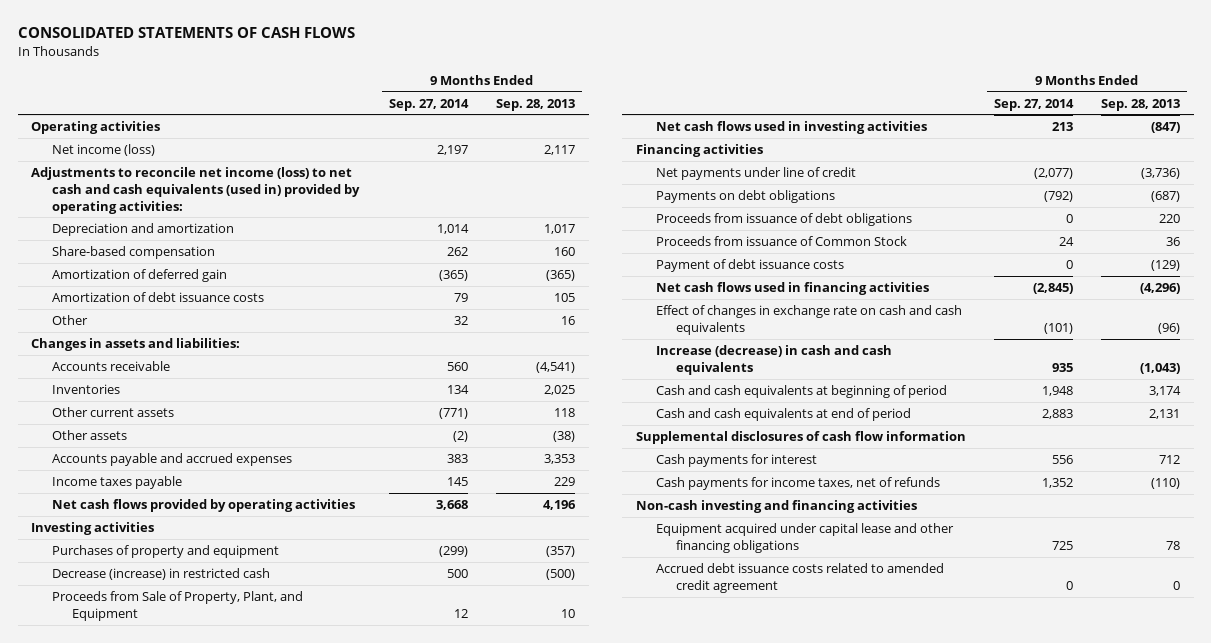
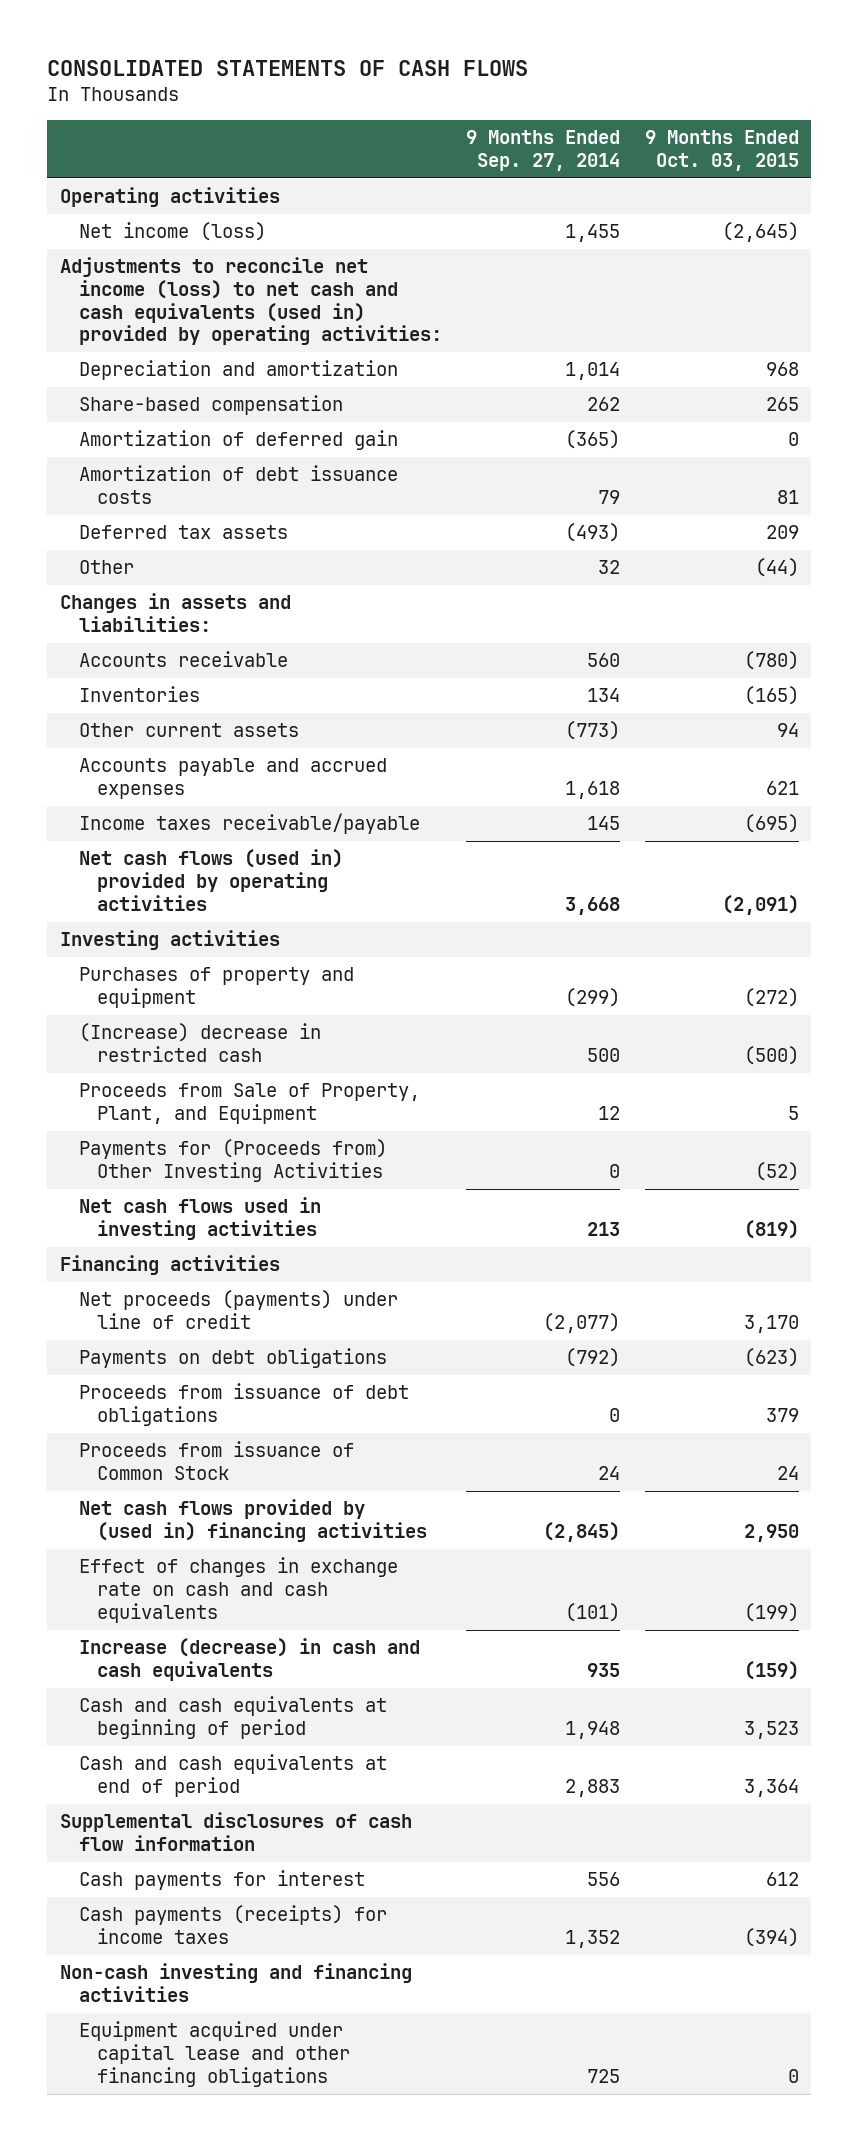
- | 9 Months Ended Sep. 27, 2014 | 9 Months Ended Sep. 28, 2013
+ | 9 Months Ended Sep. 27, 2014 | 9 Months Ended Oct. 03, 2015
- Net income (loss) | 2,197 | 2,117
+ Net income (loss) | 1,455 | (2,645)
+ Deferred tax assets | (493) | 209
- Other current assets | (771) | 118
- Other assets | (2) | (38)
- Accounts payable and accrued expenses | 383 | 3,353
- Income taxes payable | 145 | 229
- Net cash flows provided by operating activities | 3,668 | 4,196
+ Other current assets | (773) | 94
+ Accounts payable and accrued expenses | 1,618 | 621
+ Income taxes receivable/payable | 145 | (695)
+ Net cash flows (used in) provided by operating activities | 3,668 | (2,091)
- Decrease (increase) in restricted cash | 500 | (500)
+ (Increase) decrease in restricted cash | 500 | (500)
+ Payments for (Proceeds from) Other Investing Activities | 0 | (52)
- Net payments under line of credit | (2,077) | (3,736)
+ Net proceeds (payments) under line of credit | (2,077) | 3,170
- Payment of debt issuance costs | 0 | (129)
- Net cash flows used in financing activities | (2,845) | (4,296)
+ Net cash flows provided by (used in) financing activities | (2,845) | 2,950
- Cash payments for income taxes, net of refunds | 1,352 | (110)
+ Cash payments (receipts) for income taxes | 1,352 | (394)
- Accrued debt issuance costs related to amended credit agreement | 0 | 0

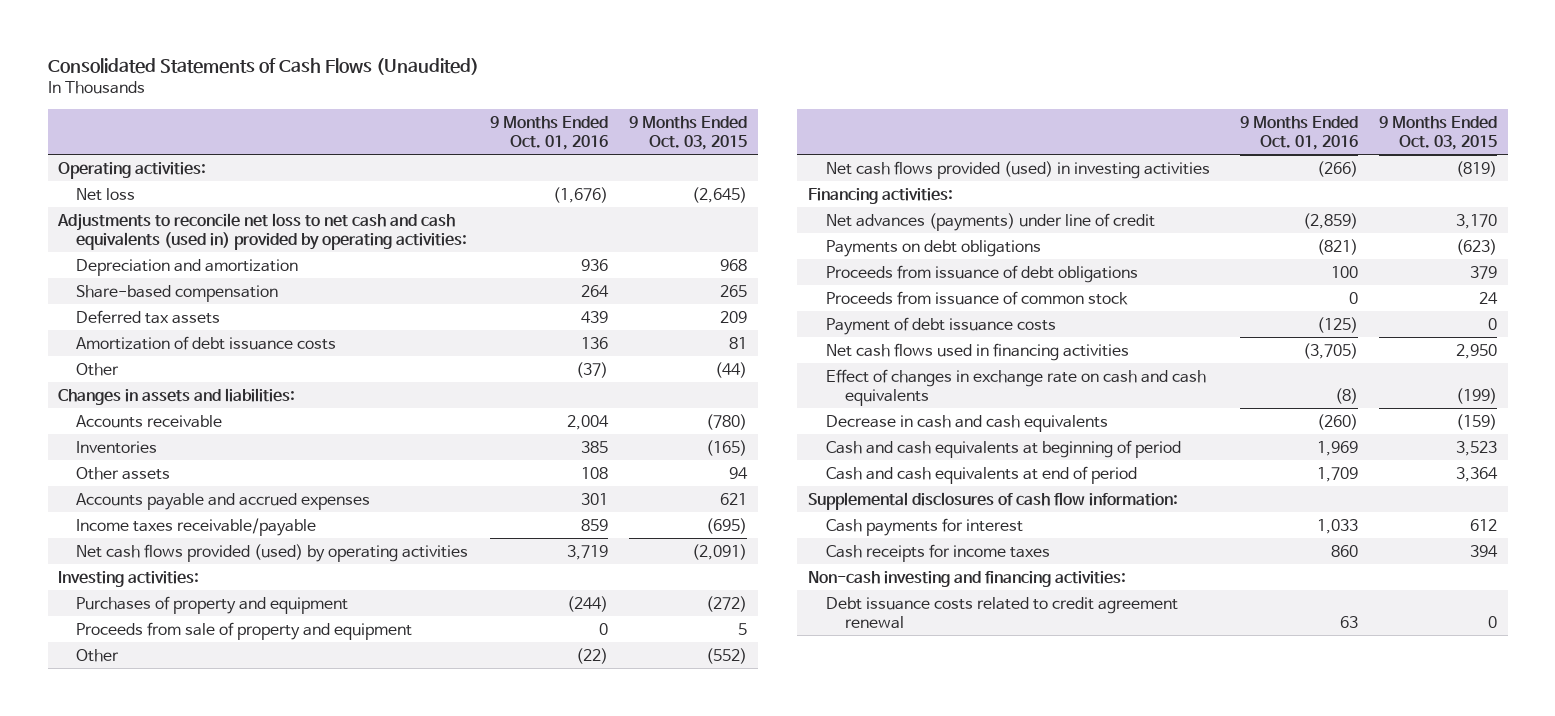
- CONSOLIDATED STATEMENTS OF CASH FLOWS
+ Consolidated Statements of Cash Flows (Unaudited)
- | 9 Months Ended Sep. 27, 2014 | 9 Months Ended Oct. 03, 2015
+ | 9 Months Ended Oct. 01, 2016 | 9 Months Ended Oct. 03, 2015
- Operating activities
- Net income (loss) | 1,455 | (2,645)
- Adjustments to reconcile net income (loss) to net cash and cash equivalents (used in) provided by operating activities:
+ Operating activities:
+ Net loss | (1,676) | (2,645)
+ Adjustments to reconcile net loss to net cash and cash equivalents (used in) provided by operating activities:
- Amortization of deferred gain | (365) | 0
moved down: Amortization of debt issuance costs | 136 | 81
- Other current assets | (773) | 94
+ Other assets | 108 | 94
- Net cash flows (used in) provided by operating activities | 3,668 | (2,091)
- Investing activities
+ Net cash flows provided (used) by operating activities | 3,719 | (2,091)
+ Investing activities:
- (Increase) decrease in restricted cash | 500 | (500)
- Proceeds from Sale of Property, Plant, and Equipment | 12 | 5
- Payments for (Proceeds from) Other Investing Activities | 0 | (52)
- Net cash flows used in investing activities | 213 | (819)
- Financing activities
- Net proceeds (payments) under line of credit | (2,077) | 3,170
+ Proceeds from sale of property and equipment | 0 | 5
+ Other | (22) | (552)
+ Net cash flows provided (used) in investing activities | (266) | (819)
+ Financing activities:
+ Net advances (payments) under line of credit | (2,859) | 3,170
- Proceeds from issuance of Common Stock | 24 | 24
- Net cash flows provided by (used in) financing activities | (2,845) | 2,950
+ Proceeds from issuance of common stock | 0 | 24
+ Payment of debt issuance costs | (125) | 0
+ Net cash flows used in financing activities | (3,705) | 2,950
- Increase (decrease) in cash and cash equivalents | 935 | (159)
+ Decrease in cash and cash equivalents | (260) | (159)
- Supplemental disclosures of cash flow information
+ Supplemental disclosures of cash flow information:
- Cash payments (receipts) for income taxes | 1,352 | (394)
- Non-cash investing and financing activities
- Equipment acquired under capital lease and other financing obligations | 725 | 0
+ Cash receipts for income taxes | 860 | 394
+ Non-cash investing and financing activities:
+ Debt issuance costs related to credit agreement renewal | 63 | 0

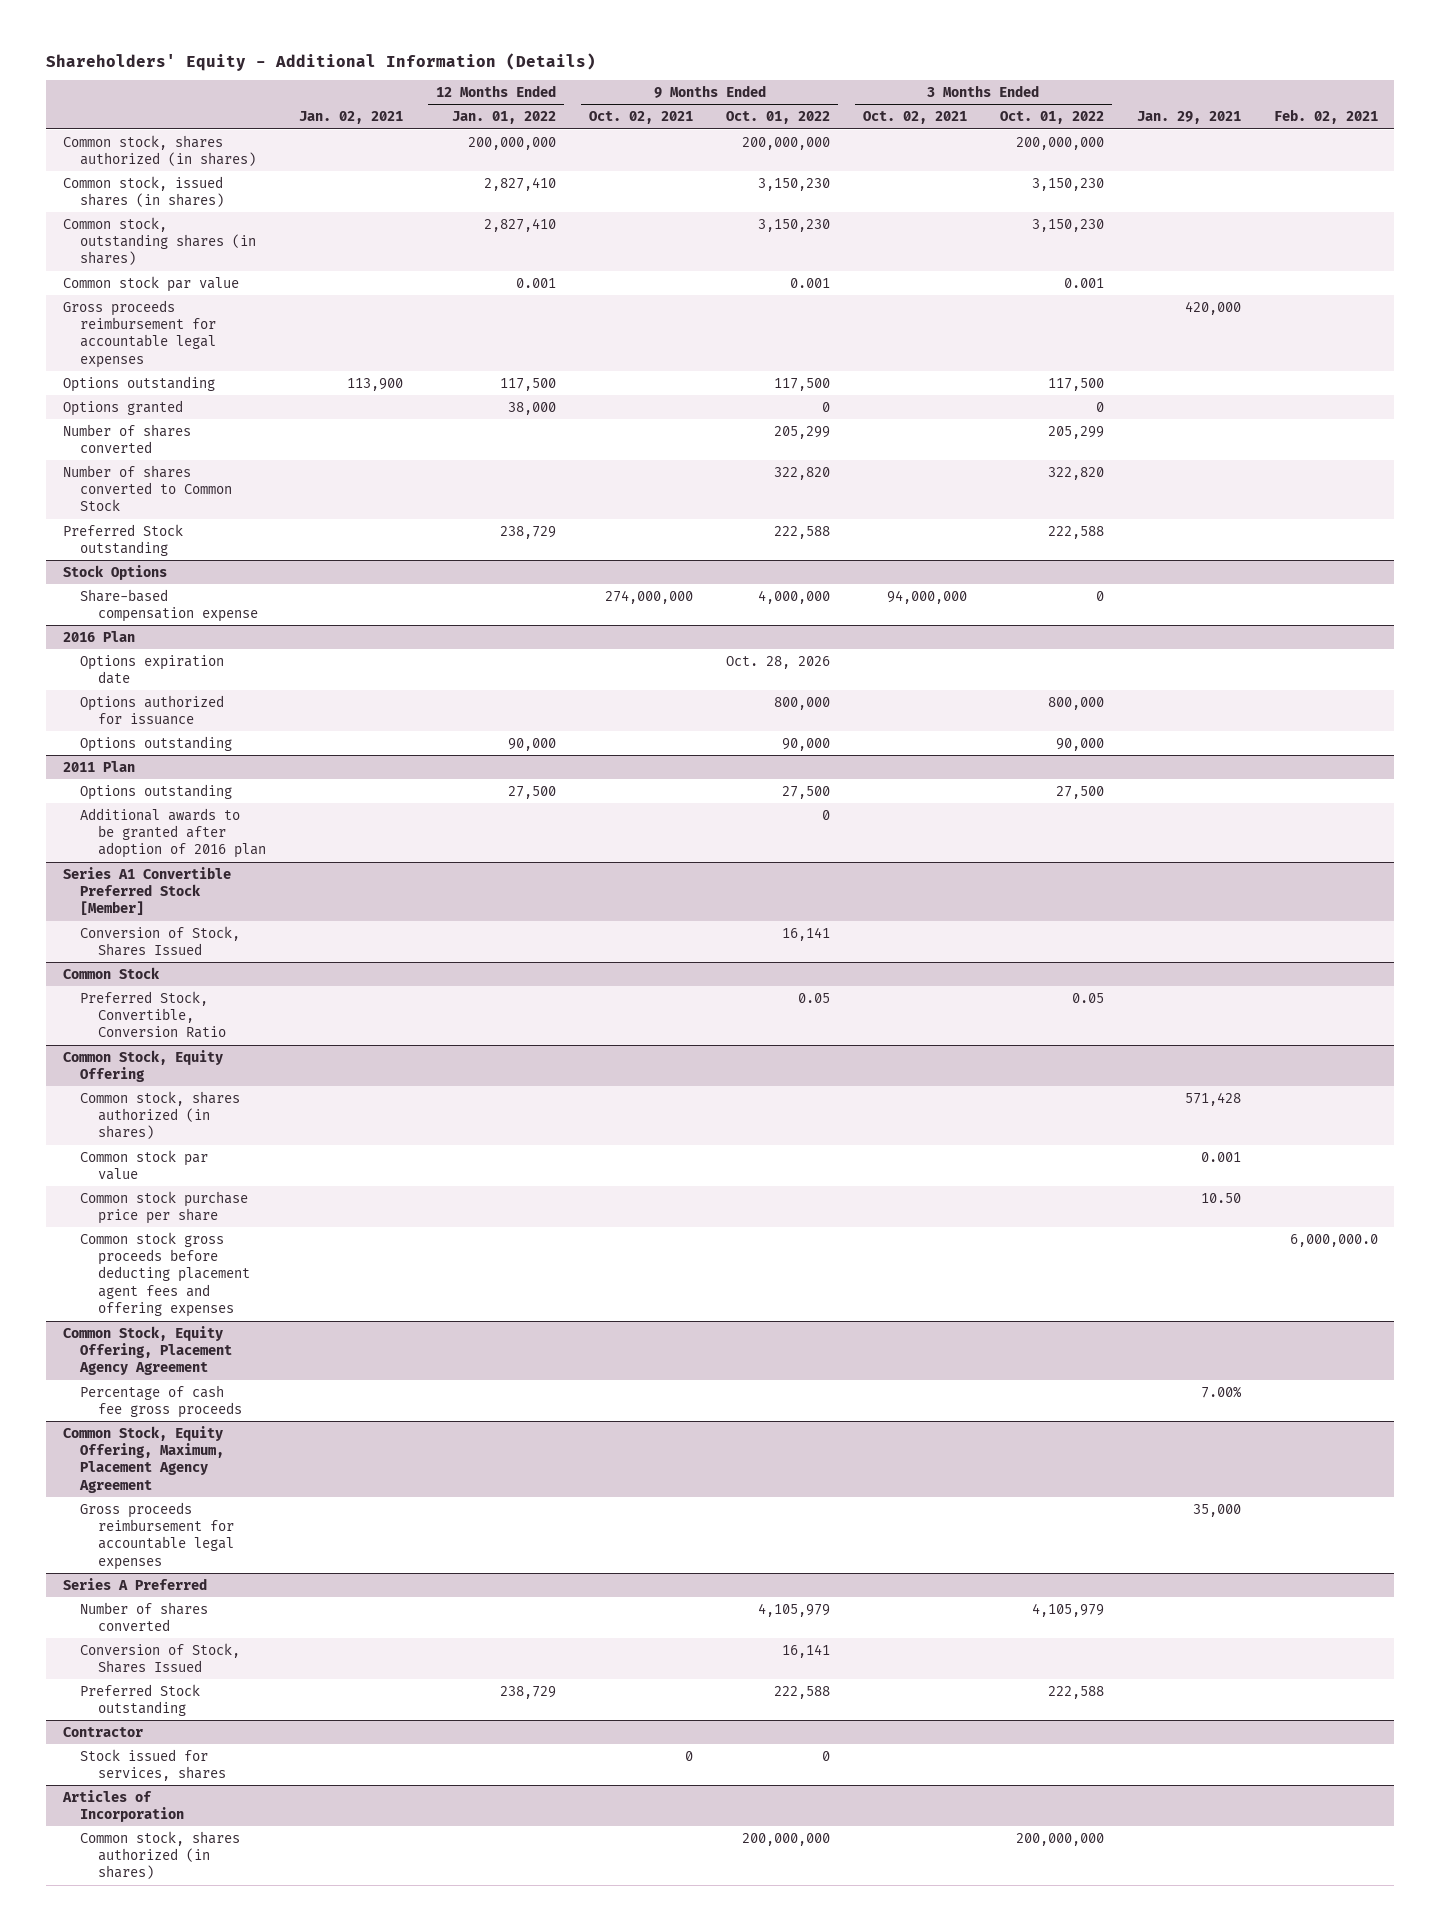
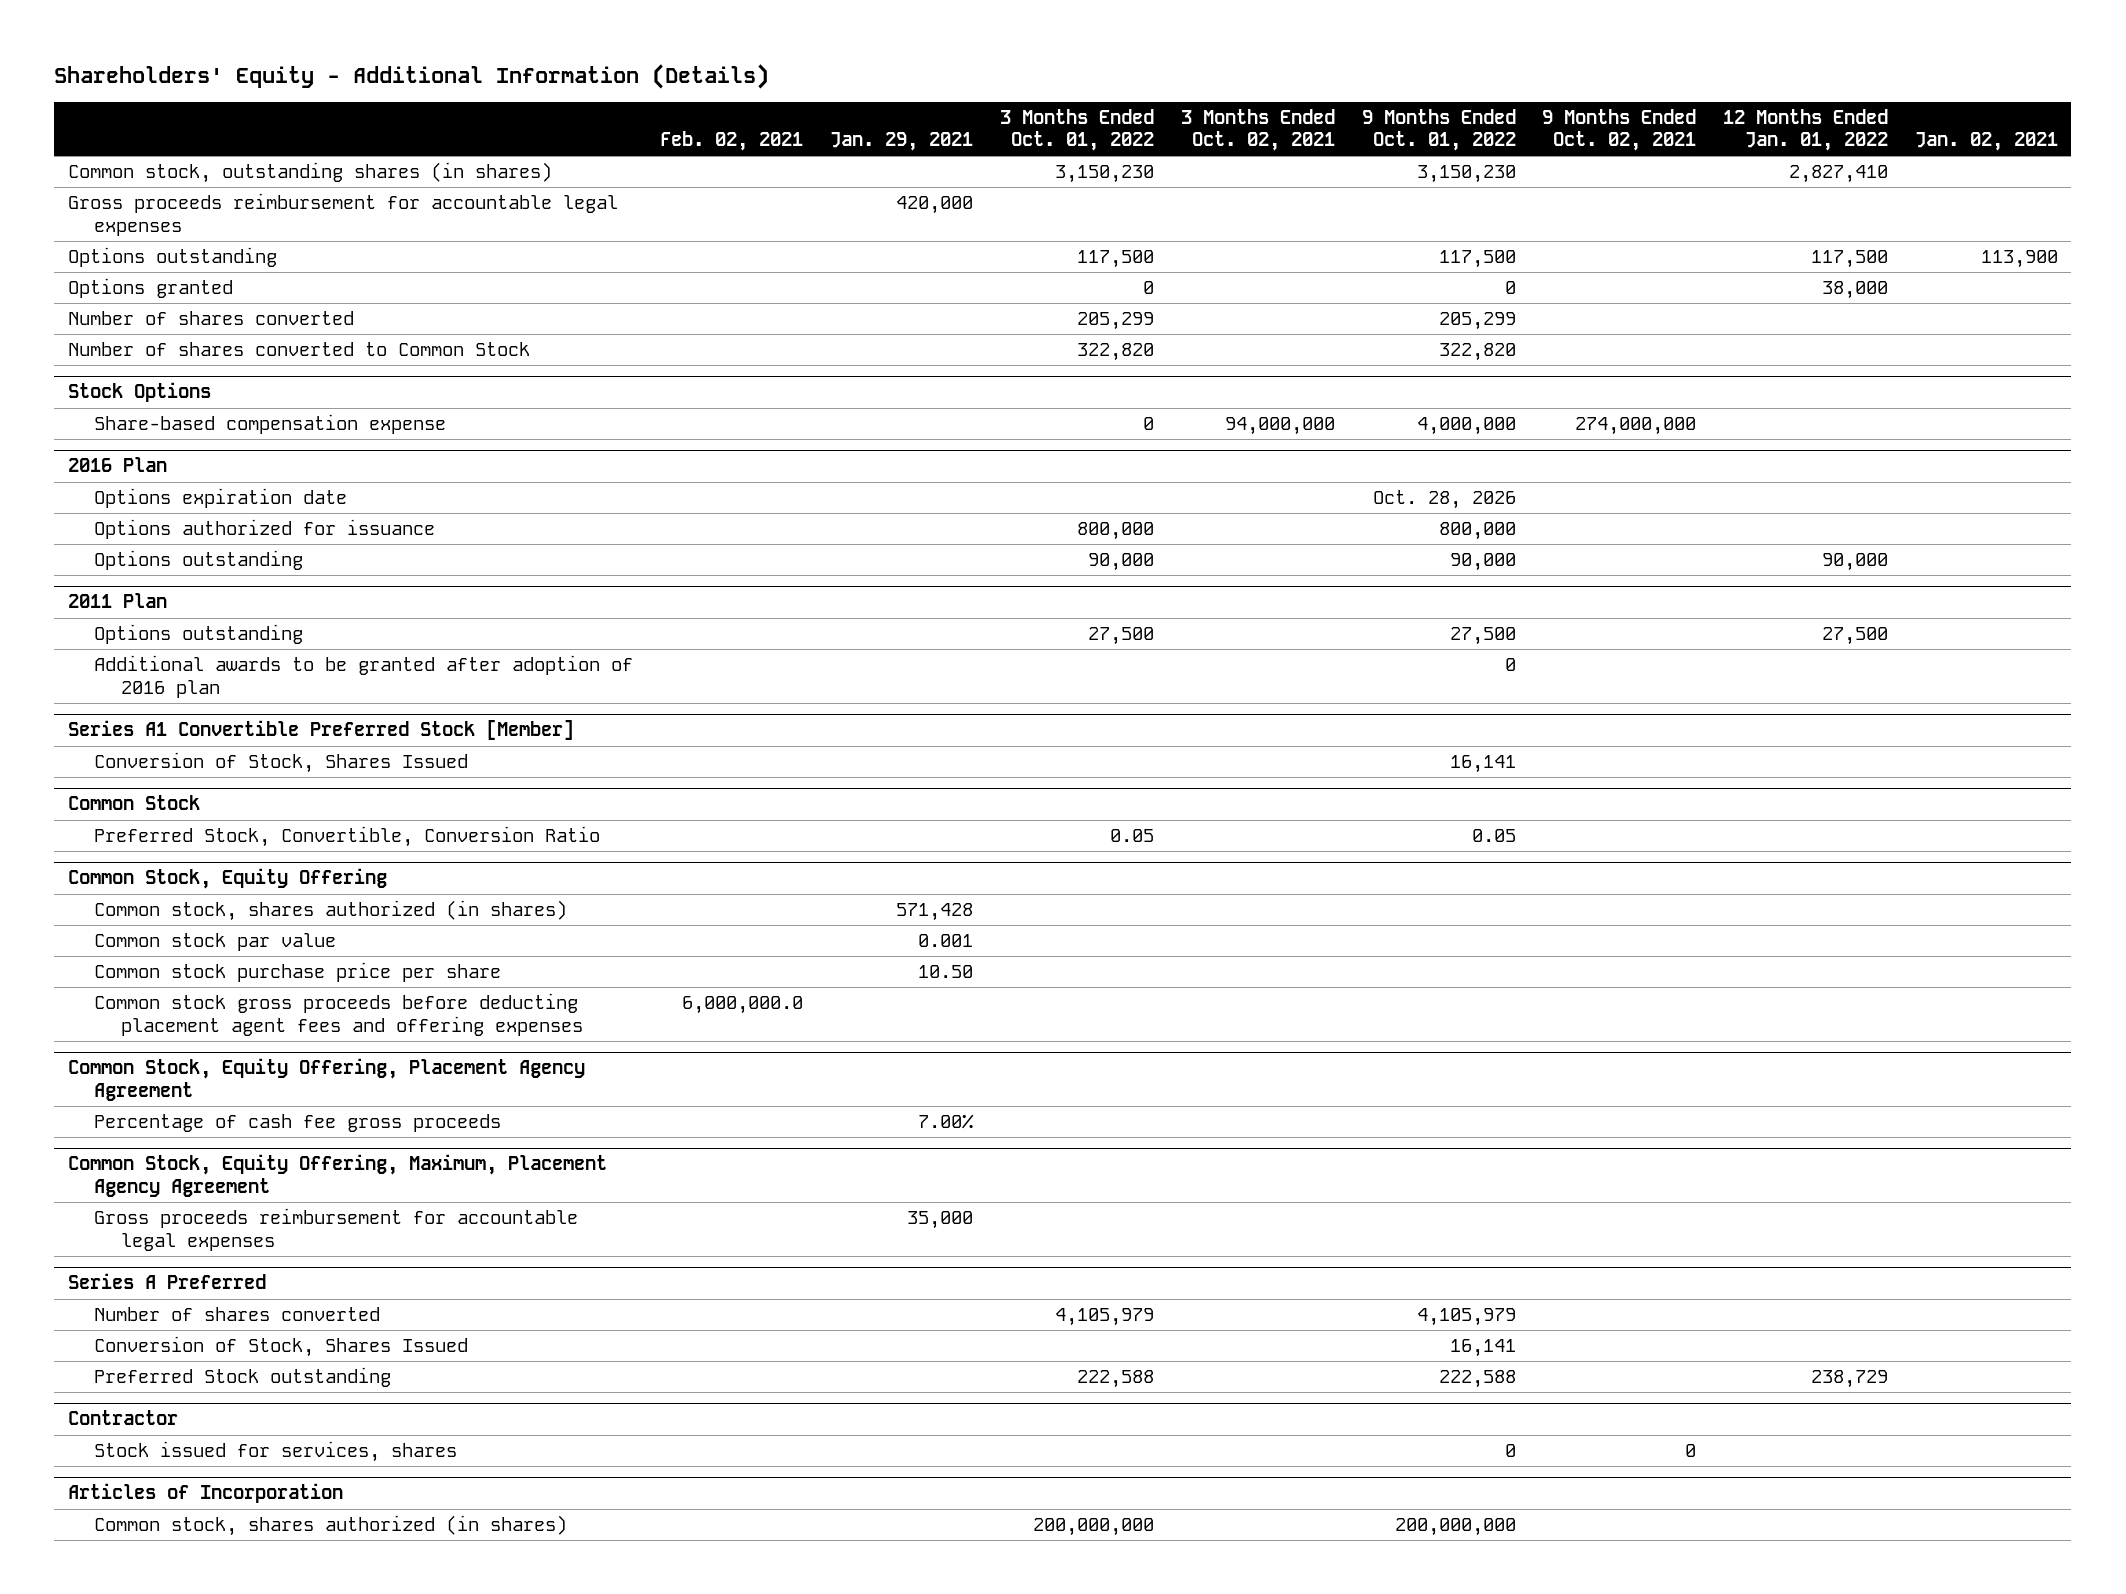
- | Jan. 02, 2021 | 12 Months Ended Jan. 01, 2022 | 9 Months Ended Oct. 02, 2021 | 9 Months Ended Oct. 01, 2022 | 3 Months Ended Oct. 02, 2021 | 3 Months Ended Oct. 01, 2022 | Jan. 29, 2021 | Feb. 02, 2021
+ | Feb. 02, 2021 | Jan. 29, 2021 | 3 Months Ended Oct. 01, 2022 | 3 Months Ended Oct. 02, 2021 | 9 Months Ended Oct. 01, 2022 | 9 Months Ended Oct. 02, 2021 | 12 Months Ended Jan. 01, 2022 | Jan. 02, 2021
- Common stock, shares authorized (in shares) | | 200,000,000 | | 200,000,000 | | 200,000,000 | |
- Common stock, issued shares (in shares) | | 2,827,410 | | 3,150,230 | | 3,150,230 | |
- Common stock par value | | 0.001 | | 0.001 | | 0.001 | |
- Preferred Stock outstanding | | 238,729 | | 222,588 | | 222,588 | |

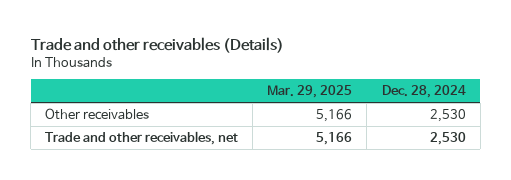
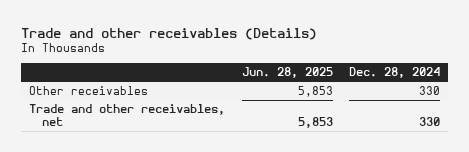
- | Mar. 29, 2025 | Dec. 28, 2024
+ | Jun. 28, 2025 | Dec. 28, 2024
- Other receivables | 5,166 | 2,530
- Trade and other receivables, net | 5,166 | 2,530
+ Other receivables | 5,853 | 330
+ Trade and other receivables, net | 5,853 | 330

